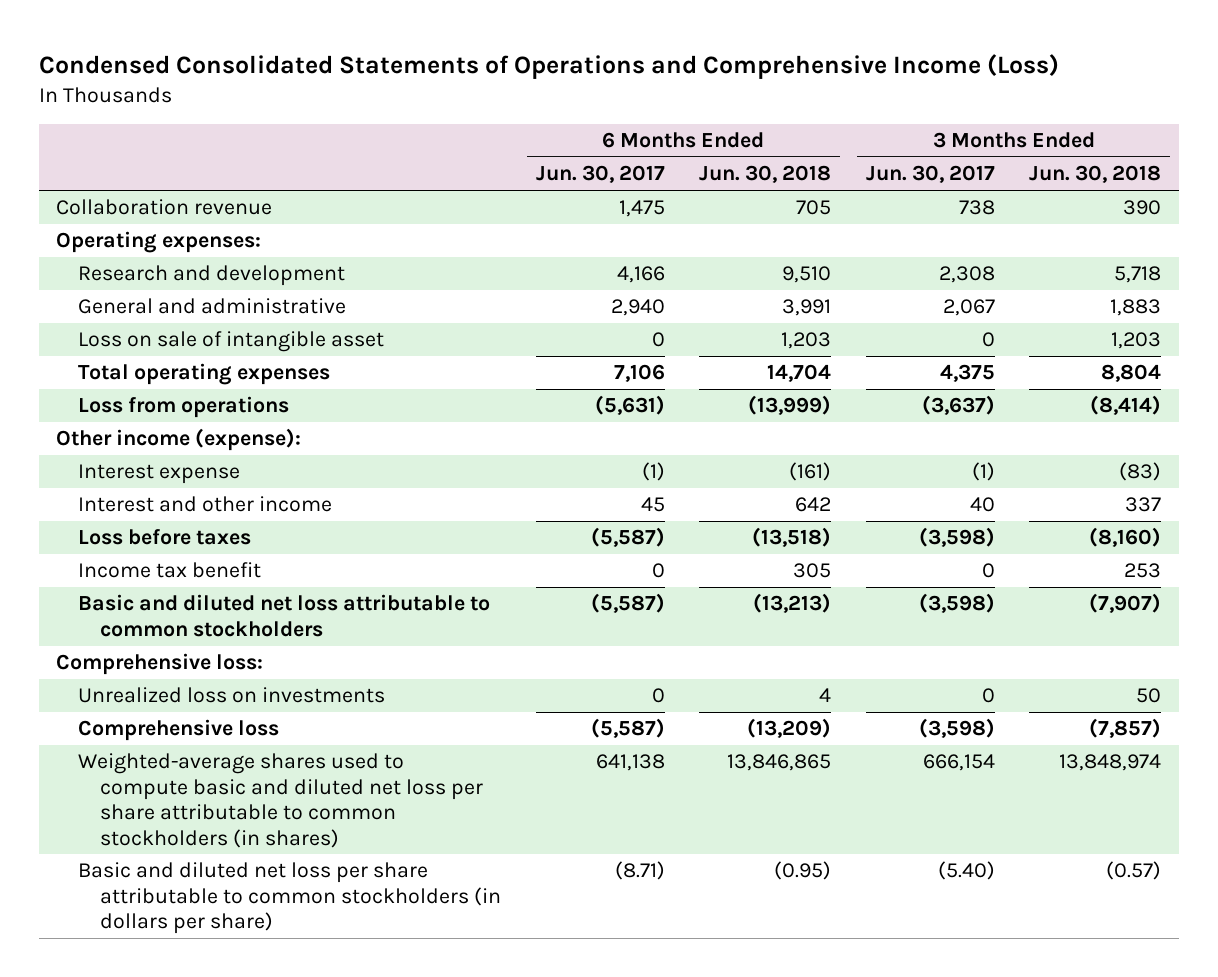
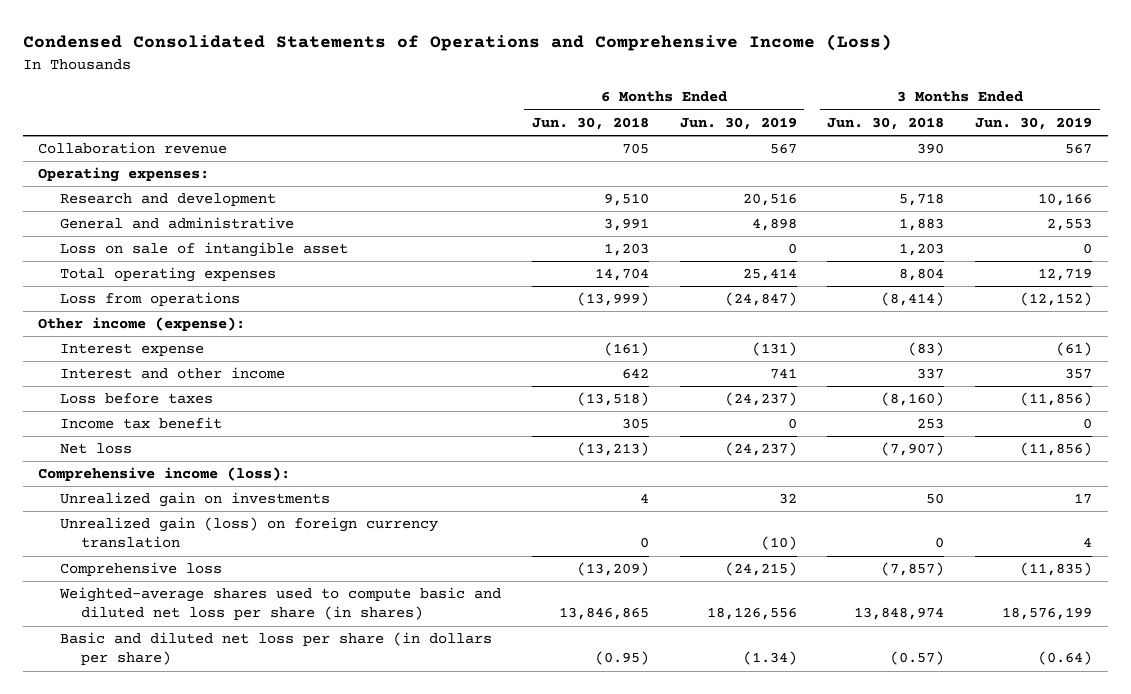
- | 6 Months Ended Jun. 30, 2017 | 6 Months Ended Jun. 30, 2018 | 3 Months Ended Jun. 30, 2017 | 3 Months Ended Jun. 30, 2018
+ | 6 Months Ended Jun. 30, 2018 | 6 Months Ended Jun. 30, 2019 | 3 Months Ended Jun. 30, 2018 | 3 Months Ended Jun. 30, 2019
- Basic and diluted net loss attributable to common stockholders | (5,587) | (13,213) | (3,598) | (7,907)
- Comprehensive loss:
- Unrealized loss on investments | 0 | 4 | 0 | 50
+ Net loss | (13,213) | (24,237) | (7,907) | (11,856)
+ Comprehensive income (loss):
+ Unrealized gain on investments | 4 | 32 | 50 | 17
+ Unrealized gain (loss) on foreign currency translation | 0 | (10) | 0 | 4
- Weighted-average shares used to compute basic and diluted net loss per share attributable to common stockholders (in shares) | 641,138 | 13,846,865 | 666,154 | 13,848,974
- Basic and diluted net loss per share attributable to common stockholders (in dollars per share) | (8.71) | (0.95) | (5.40) | (0.57)
+ Weighted-average shares used to compute basic and diluted net loss per share (in shares) | 13,846,865 | 18,126,556 | 13,848,974 | 18,576,199
+ Basic and diluted net loss per share (in dollars per share) | (0.95) | (1.34) | (0.57) | (0.64)

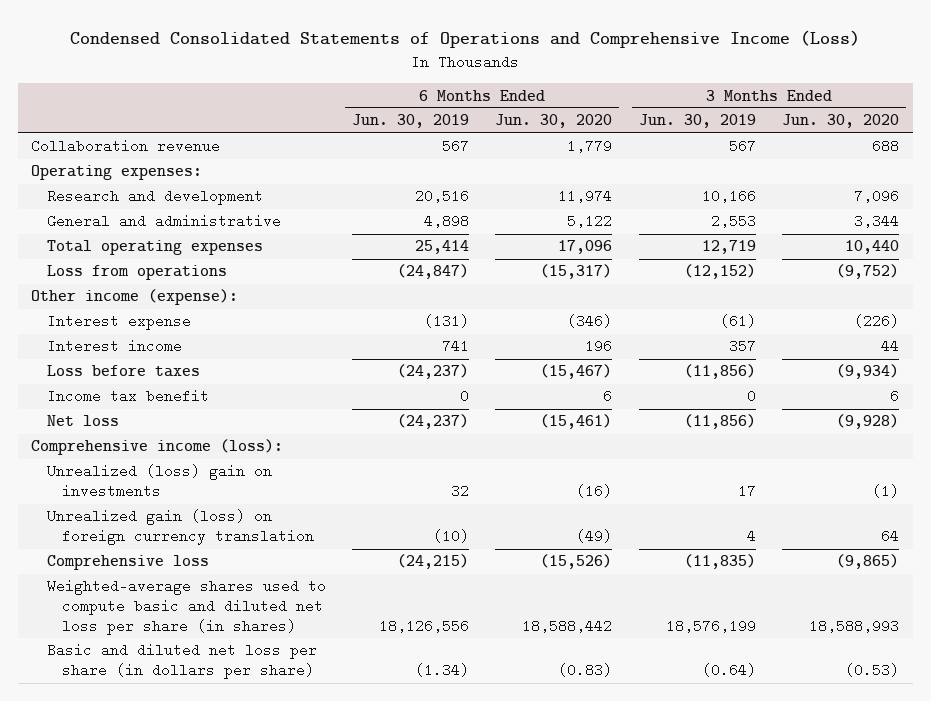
- | 6 Months Ended Jun. 30, 2018 | 6 Months Ended Jun. 30, 2019 | 3 Months Ended Jun. 30, 2018 | 3 Months Ended Jun. 30, 2019
+ | 6 Months Ended Jun. 30, 2019 | 6 Months Ended Jun. 30, 2020 | 3 Months Ended Jun. 30, 2019 | 3 Months Ended Jun. 30, 2020
- Loss on sale of intangible asset | 1,203 | 0 | 1,203 | 0
- Interest and other income | 642 | 741 | 337 | 357
+ Interest income | 741 | 196 | 357 | 44
- Unrealized gain on investments | 4 | 32 | 50 | 17
+ Unrealized (loss) gain on investments | 32 | (16) | 17 | (1)

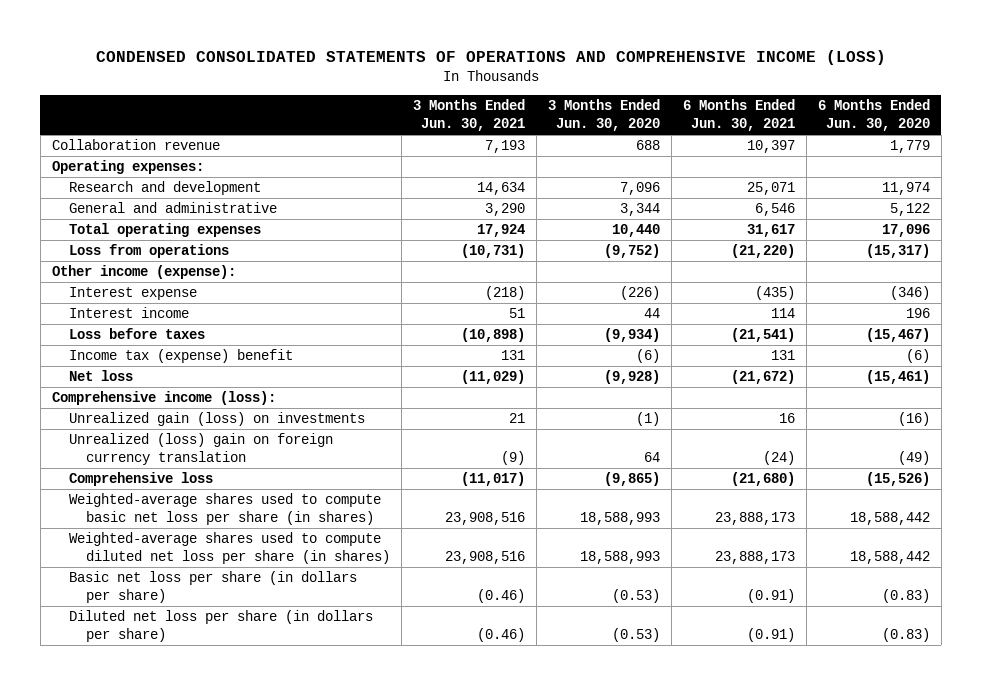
- Condensed Consolidated Statements of Operations and Comprehensive Income (Loss)
+ CONDENSED CONSOLIDATED STATEMENTS OF OPERATIONS AND COMPREHENSIVE INCOME (LOSS)
- | 6 Months Ended Jun. 30, 2019 | 6 Months Ended Jun. 30, 2020 | 3 Months Ended Jun. 30, 2019 | 3 Months Ended Jun. 30, 2020
+ | 3 Months Ended Jun. 30, 2021 | 3 Months Ended Jun. 30, 2020 | 6 Months Ended Jun. 30, 2021 | 6 Months Ended Jun. 30, 2020
- Income tax benefit | 0 | 6 | 0 | 6
+ Income tax (expense) benefit | 131 | (6) | 131 | (6)
- Unrealized (loss) gain on investments | 32 | (16) | 17 | (1)
- Unrealized gain (loss) on foreign currency translation | (10) | (49) | 4 | 64
+ Unrealized gain (loss) on investments | 21 | (1) | 16 | (16)
+ Unrealized (loss) gain on foreign currency translation | (9) | 64 | (24) | (49)
- Weighted-average shares used to compute basic and diluted net loss per share (in shares) | 18,126,556 | 18,588,442 | 18,576,199 | 18,588,993
- Basic and diluted net loss per share (in dollars per share) | (1.34) | (0.83) | (0.64) | (0.53)
+ Weighted-average shares used to compute basic net loss per share (in shares) | 23,908,516 | 18,588,993 | 23,888,173 | 18,588,442
+ Weighted-average shares used to compute diluted net loss per share (in shares) | 23,908,516 | 18,588,993 | 23,888,173 | 18,588,442
+ Basic net loss per share (in dollars per share) | (0.46) | (0.53) | (0.91) | (0.83)
+ Diluted net loss per share (in dollars per share) | (0.46) | (0.53) | (0.91) | (0.83)

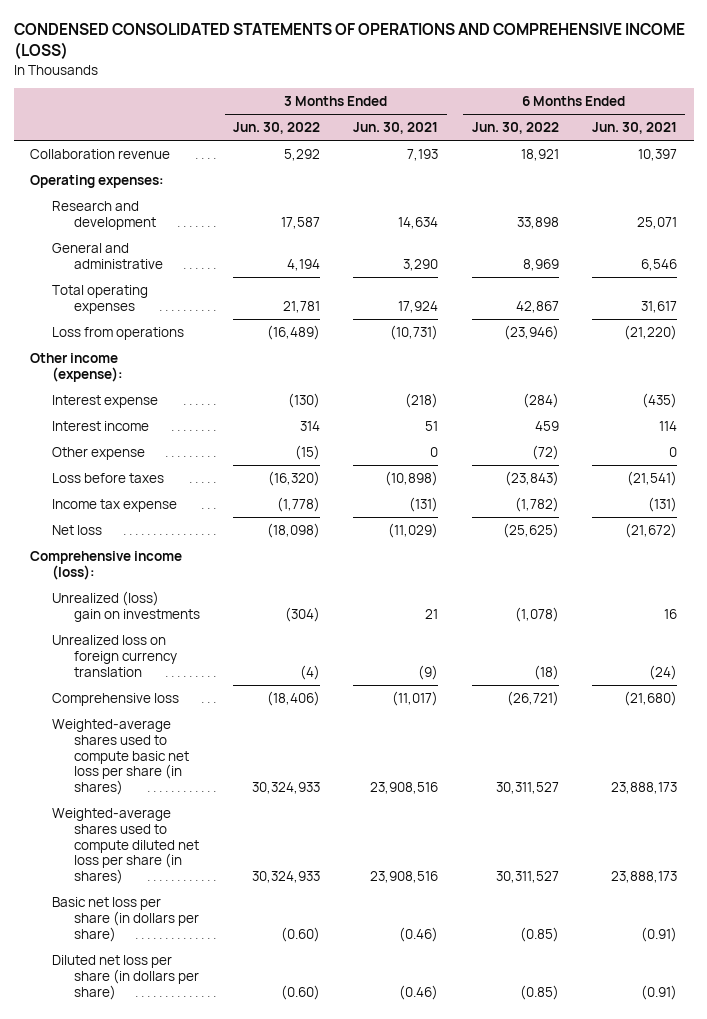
- | 3 Months Ended Jun. 30, 2021 | 3 Months Ended Jun. 30, 2020 | 6 Months Ended Jun. 30, 2021 | 6 Months Ended Jun. 30, 2020
+ | 3 Months Ended Jun. 30, 2022 | 3 Months Ended Jun. 30, 2021 | 6 Months Ended Jun. 30, 2022 | 6 Months Ended Jun. 30, 2021
+ Other expense | (15) | 0 | (72) | 0
- Income tax (expense) benefit | 131 | (6) | 131 | (6)
+ Income tax expense | (1,778) | (131) | (1,782) | (131)
- Unrealized gain (loss) on investments | 21 | (1) | 16 | (16)
- Unrealized (loss) gain on foreign currency translation | (9) | 64 | (24) | (49)
+ Unrealized (loss) gain on investments | (304) | 21 | (1,078) | 16
+ Unrealized loss on foreign currency translation | (4) | (9) | (18) | (24)

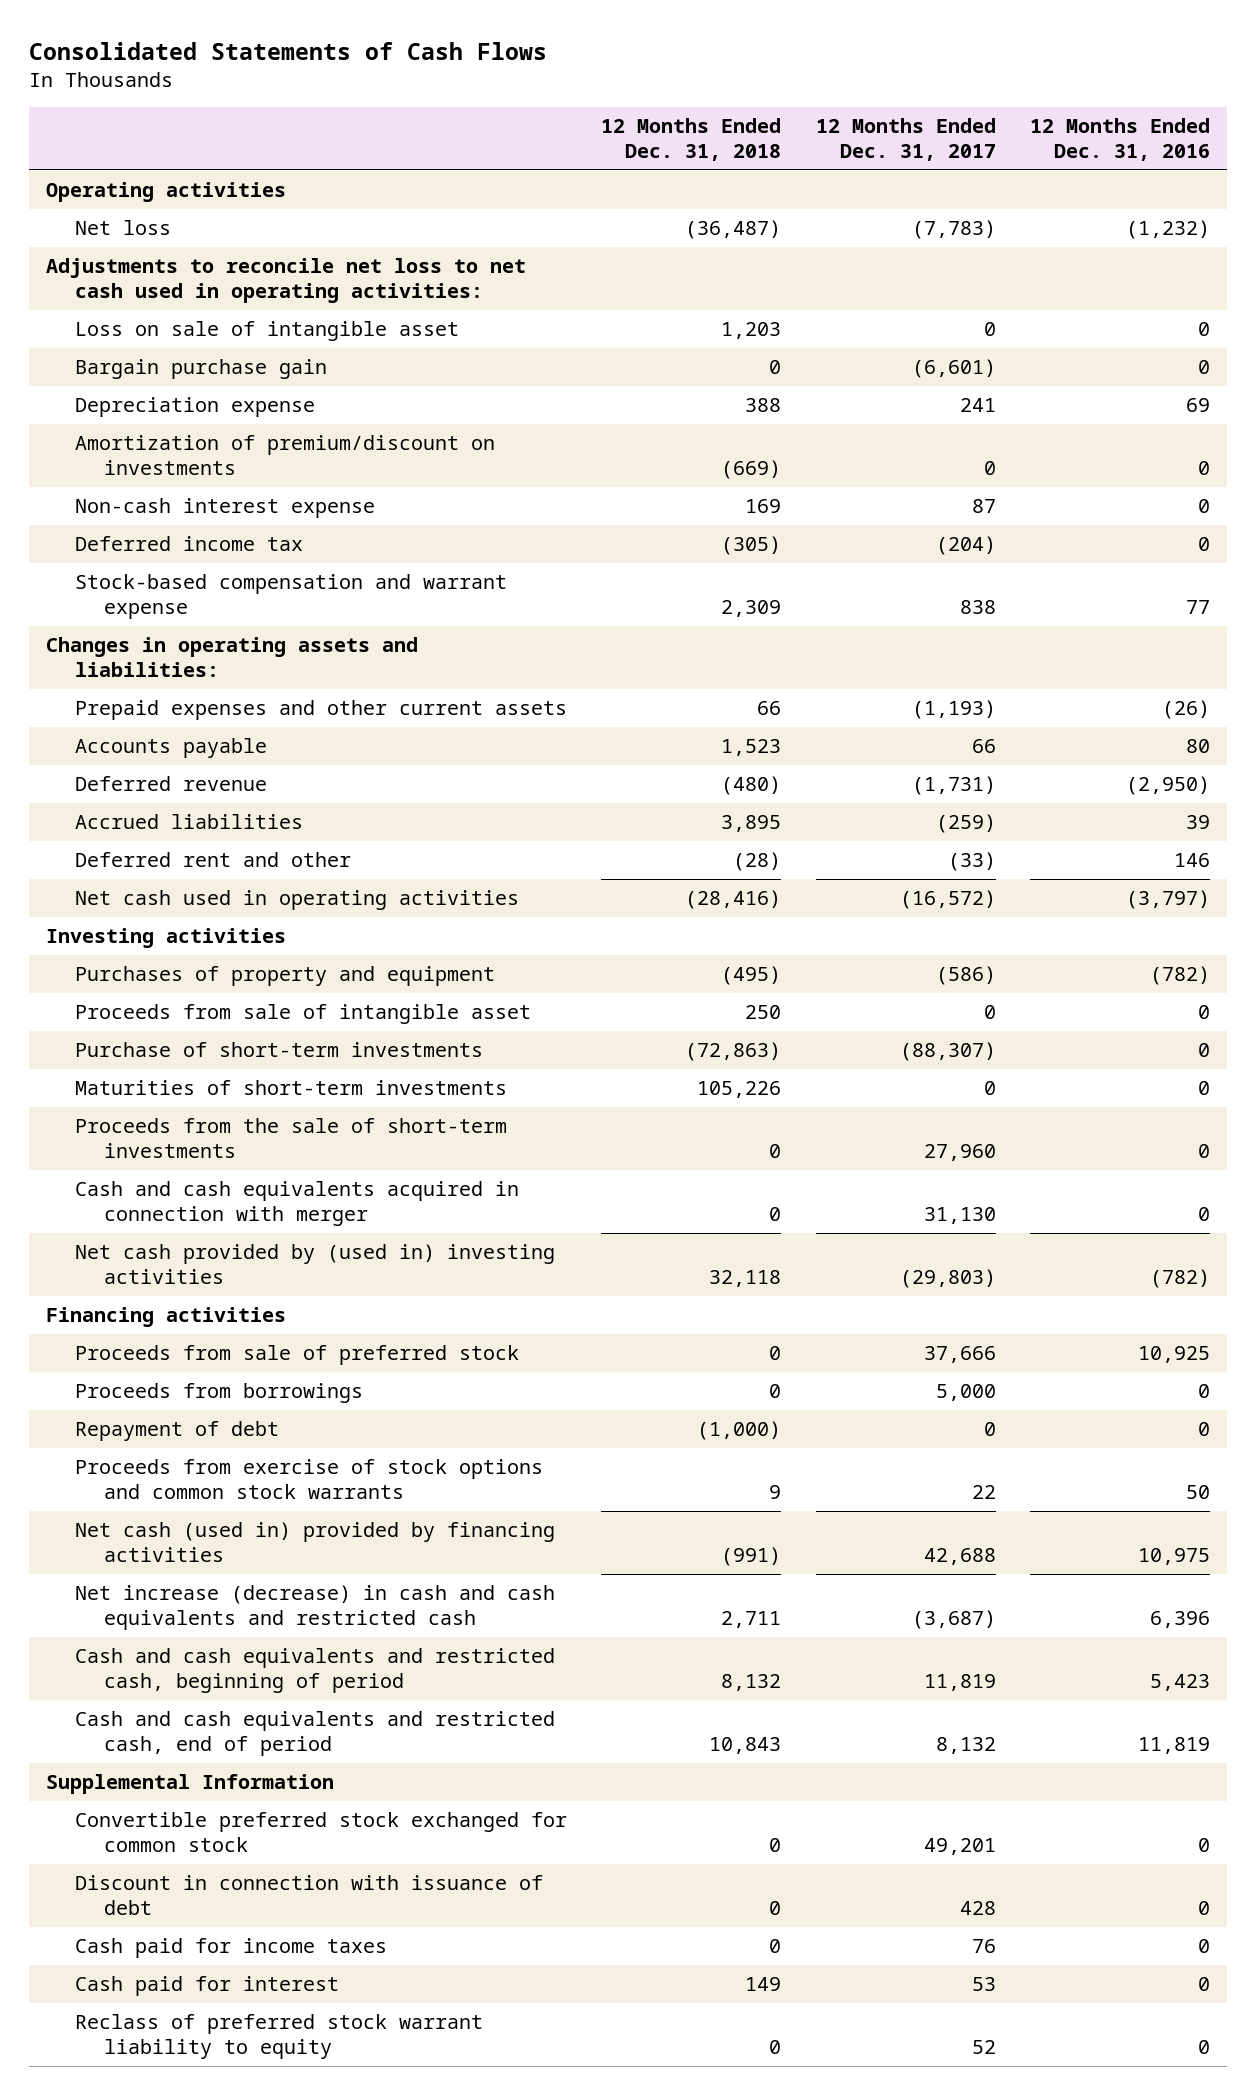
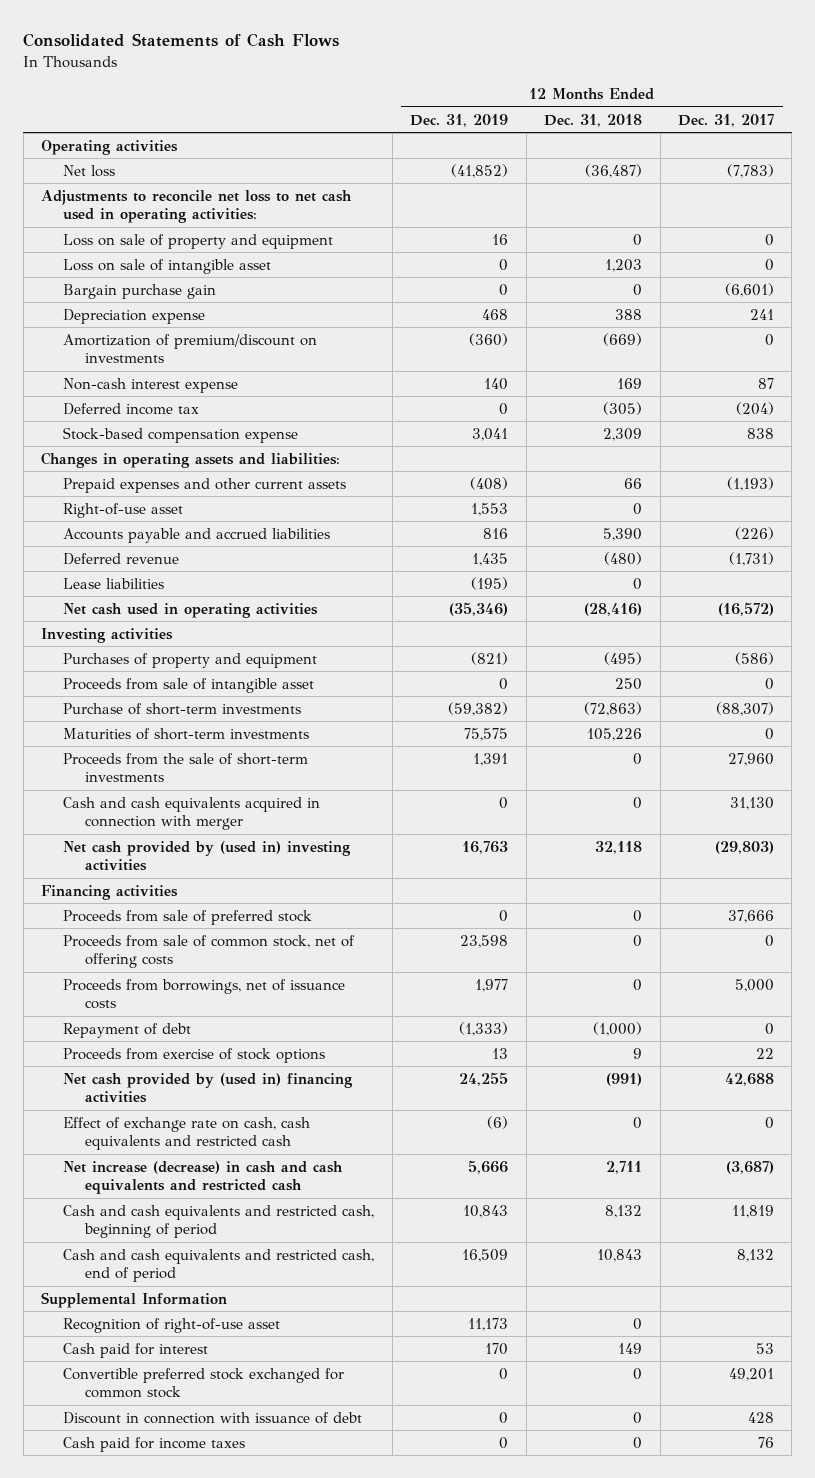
- | 12 Months Ended Dec. 31, 2018 | 12 Months Ended Dec. 31, 2017 | 12 Months Ended Dec. 31, 2016
+ | 12 Months Ended Dec. 31, 2019 | 12 Months Ended Dec. 31, 2018 | 12 Months Ended Dec. 31, 2017
+ Loss on sale of property and equipment | 16 | 0 | 0
- Stock-based compensation and warrant expense | 2,309 | 838 | 77
+ Stock-based compensation expense | 3,041 | 2,309 | 838
- Accounts payable | 1,523 | 66 | 80
+ Right-of-use asset | 1,553 | 0 |
+ Accounts payable and accrued liabilities | 816 | 5,390 | (226)
- Accrued liabilities | 3,895 | (259) | 39
- Deferred rent and other | (28) | (33) | 146
+ Lease liabilities | (195) | 0 |
- Proceeds from borrowings | 0 | 5,000 | 0
+ Proceeds from sale of common stock, net of offering costs | 23,598 | 0 | 0
+ Proceeds from borrowings, net of issuance costs | 1,977 | 0 | 5,000
- Proceeds from exercise of stock options and common stock warrants | 9 | 22 | 50
- Net cash (used in) provided by financing activities | (991) | 42,688 | 10,975
+ Proceeds from exercise of stock options | 13 | 9 | 22
+ Net cash provided by (used in) financing activities | 24,255 | (991) | 42,688
+ Effect of exchange rate on cash, cash equivalents and restricted cash | (6) | 0 | 0
+ Recognition of right-of-use asset | 11,173 | 0 |
moved up: Cash paid for interest | 170 | 149 | 53
- Reclass of preferred stock warrant liability to equity | 0 | 52 | 0

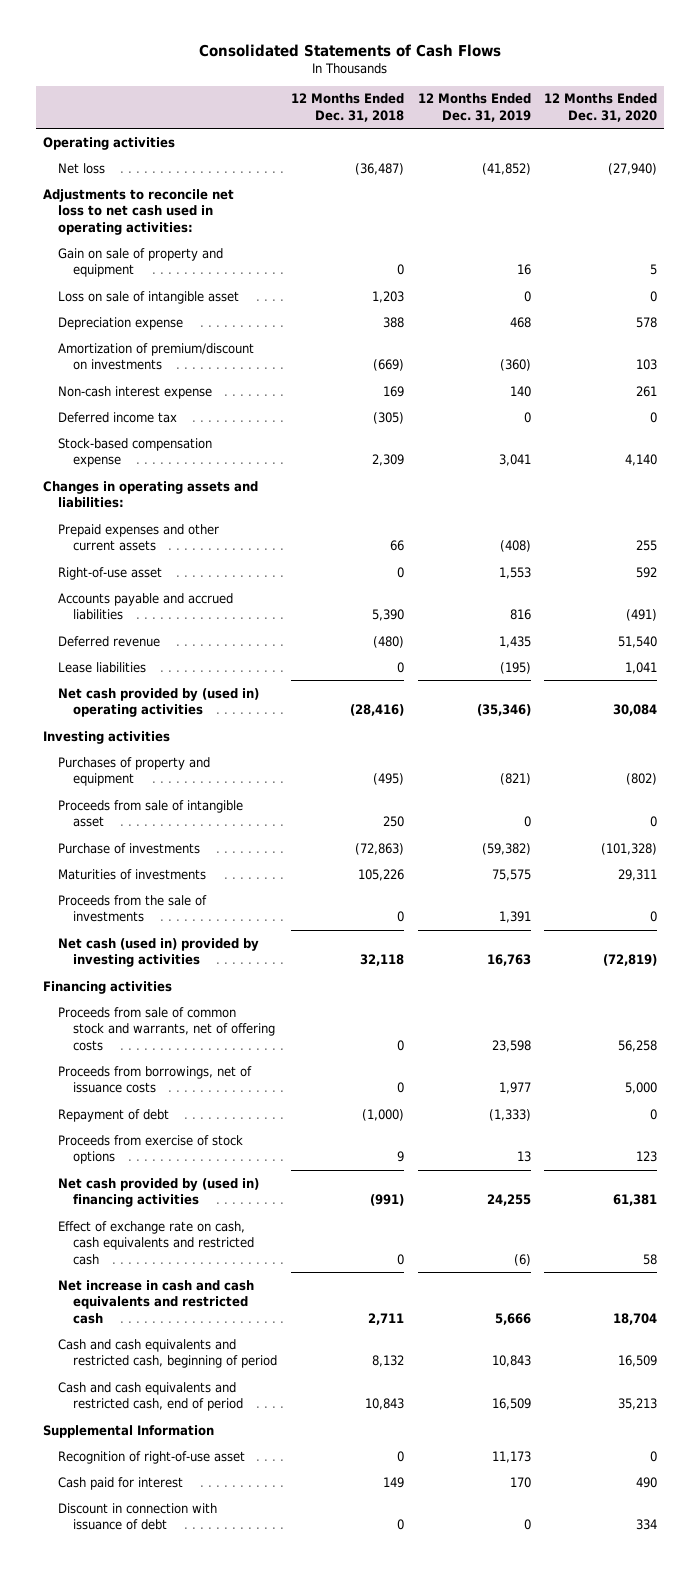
- | 12 Months Ended Dec. 31, 2019 | 12 Months Ended Dec. 31, 2018 | 12 Months Ended Dec. 31, 2017
+ | 12 Months Ended Dec. 31, 2018 | 12 Months Ended Dec. 31, 2019 | 12 Months Ended Dec. 31, 2020
- Loss on sale of property and equipment | 16 | 0 | 0
+ Gain on sale of property and equipment | 0 | 16 | 5
- Bargain purchase gain | 0 | 0 | (6,601)
- Net cash used in operating activities | (35,346) | (28,416) | (16,572)
+ Net cash provided by (used in) operating activities | (28,416) | (35,346) | 30,084
- Purchase of short-term investments | (59,382) | (72,863) | (88,307)
- Maturities of short-term investments | 75,575 | 105,226 | 0
- Proceeds from the sale of short-term investments | 1,391 | 0 | 27,960
- Cash and cash equivalents acquired in connection with merger | 0 | 0 | 31,130
- Net cash provided by (used in) investing activities | 16,763 | 32,118 | (29,803)
+ Purchase of investments | (72,863) | (59,382) | (101,328)
+ Maturities of investments | 105,226 | 75,575 | 29,311
+ Proceeds from the sale of investments | 0 | 1,391 | 0
+ Net cash (used in) provided by investing activities | 32,118 | 16,763 | (72,819)
- Proceeds from sale of preferred stock | 0 | 0 | 37,666
- Proceeds from sale of common stock, net of offering costs | 23,598 | 0 | 0
+ Proceeds from sale of common stock and warrants, net of offering costs | 0 | 23,598 | 56,258
- Net increase (decrease) in cash and cash equivalents and restricted cash | 5,666 | 2,711 | (3,687)
+ Net increase in cash and cash equivalents and restricted cash | 2,711 | 5,666 | 18,704
- Convertible preferred stock exchanged for common stock | 0 | 0 | 49,201
- Cash paid for income taxes | 0 | 0 | 76

